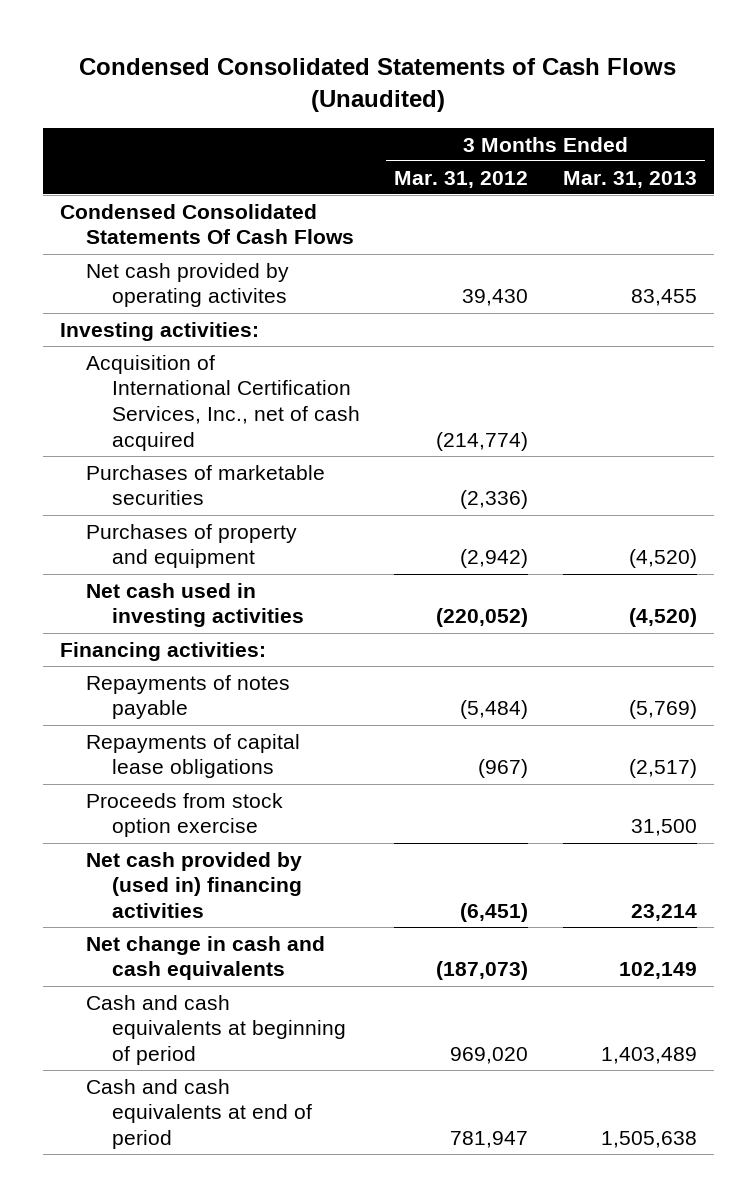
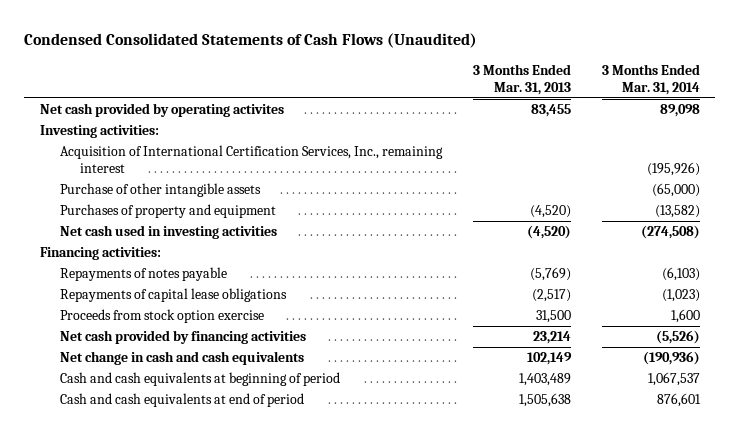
- | 3 Months Ended Mar. 31, 2012 | 3 Months Ended Mar. 31, 2013
+ | 3 Months Ended Mar. 31, 2013 | 3 Months Ended Mar. 31, 2014
- Condensed Consolidated Statements Of Cash Flows
- Acquisition of International Certification Services, Inc., net of cash acquired | (214,774) |
- Purchases of marketable securities | (2,336) |
+ Acquisition of International Certification Services, Inc., remaining interest | | (195,926)
+ Purchase of other intangible assets | | (65,000)
- Net cash provided by (used in) financing activities | (6,451) | 23,214
+ Net cash provided by financing activities | 23,214 | (5,526)

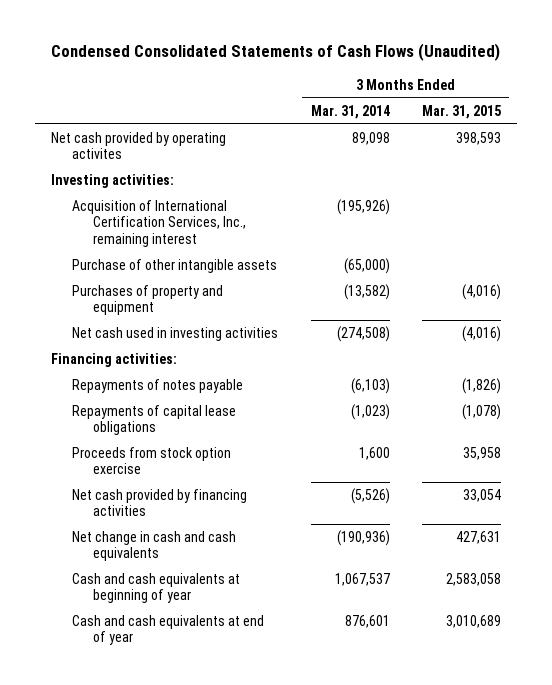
- | 3 Months Ended Mar. 31, 2013 | 3 Months Ended Mar. 31, 2014
+ | 3 Months Ended Mar. 31, 2014 | 3 Months Ended Mar. 31, 2015
- Cash and cash equivalents at beginning of period | 1,403,489 | 1,067,537
- Cash and cash equivalents at end of period | 1,505,638 | 876,601
+ Cash and cash equivalents at beginning of year | 1,067,537 | 2,583,058
+ Cash and cash equivalents at end of year | 876,601 | 3,010,689

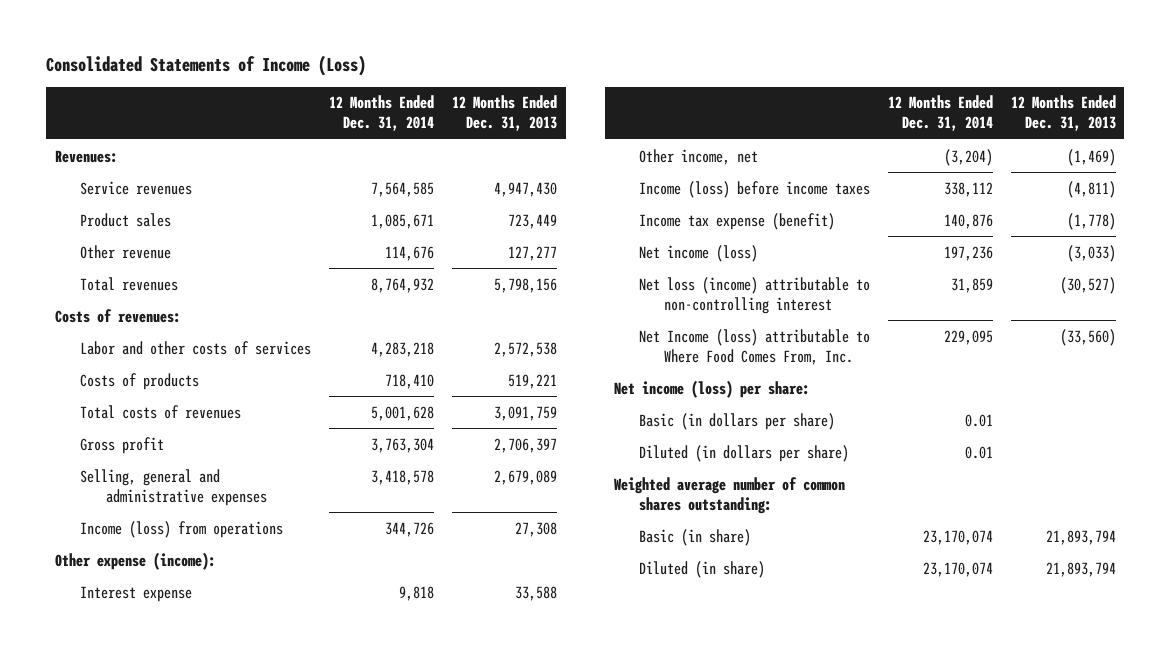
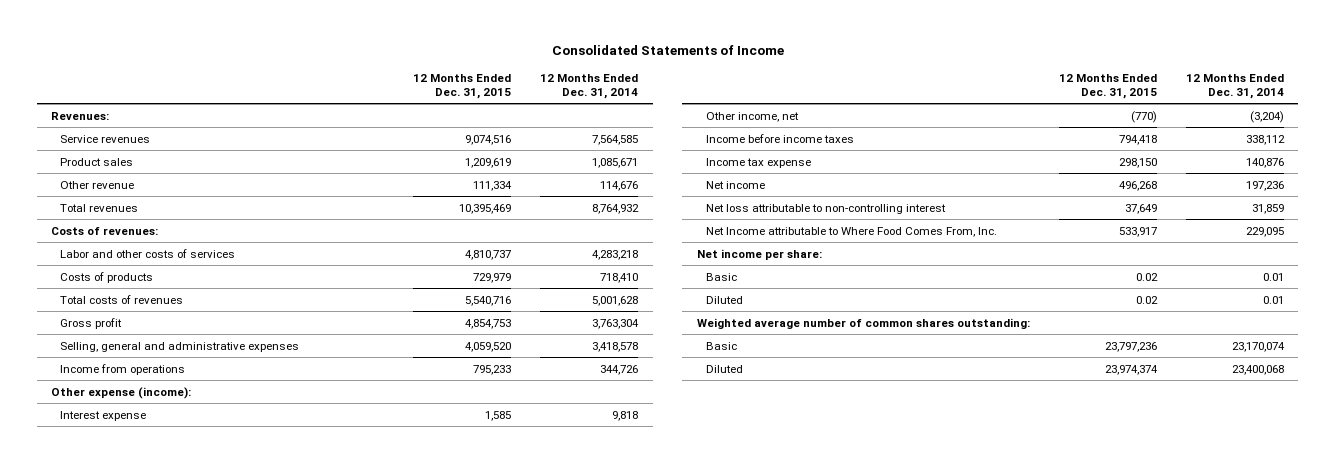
- Consolidated Statements of Income (Loss)
+ Consolidated Statements of Income
- | 12 Months Ended Dec. 31, 2014 | 12 Months Ended Dec. 31, 2013
+ | 12 Months Ended Dec. 31, 2015 | 12 Months Ended Dec. 31, 2014
- Income (loss) from operations | 344,726 | 27,308
+ Income from operations | 795,233 | 344,726
- Income (loss) before income taxes | 338,112 | (4,811)
- Income tax expense (benefit) | 140,876 | (1,778)
- Net income (loss) | 197,236 | (3,033)
- Net loss (income) attributable to non-controlling interest | 31,859 | (30,527)
- Net Income (loss) attributable to Where Food Comes From, Inc. | 229,095 | (33,560)
- Net income (loss) per share:
- Basic (in dollars per share) | 0.01 |
- Diluted (in dollars per share) | 0.01 |
+ Income before income taxes | 794,418 | 338,112
+ Income tax expense | 298,150 | 140,876
+ Net income | 496,268 | 197,236
+ Net loss attributable to non-controlling interest | 37,649 | 31,859
+ Net Income attributable to Where Food Comes From, Inc. | 533,917 | 229,095
+ Net income per share:
+ Basic | 0.02 | 0.01
+ Diluted | 0.02 | 0.01
- Basic (in share) | 23,170,074 | 21,893,794
- Diluted (in share) | 23,170,074 | 21,893,794
+ Basic | 23,797,236 | 23,170,074
+ Diluted | 23,974,374 | 23,400,068

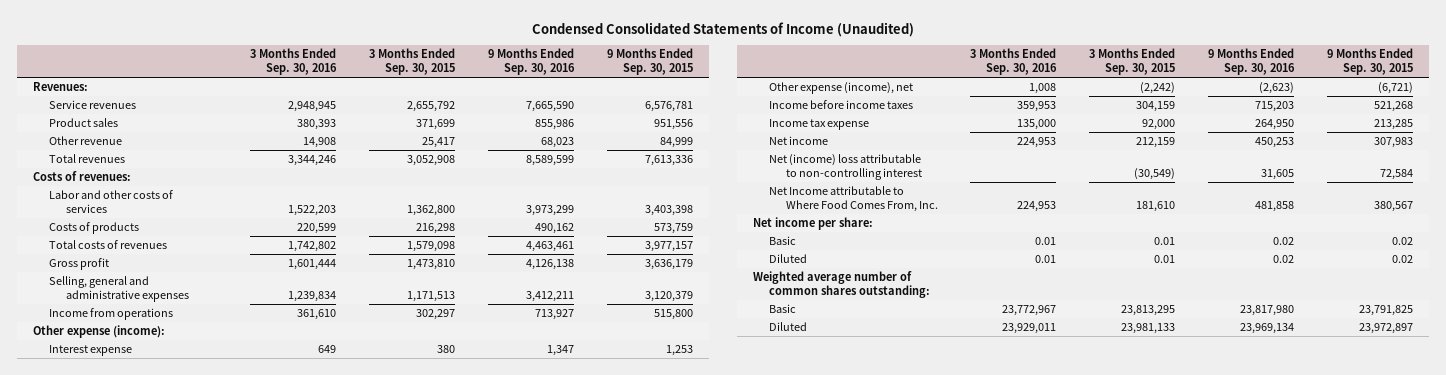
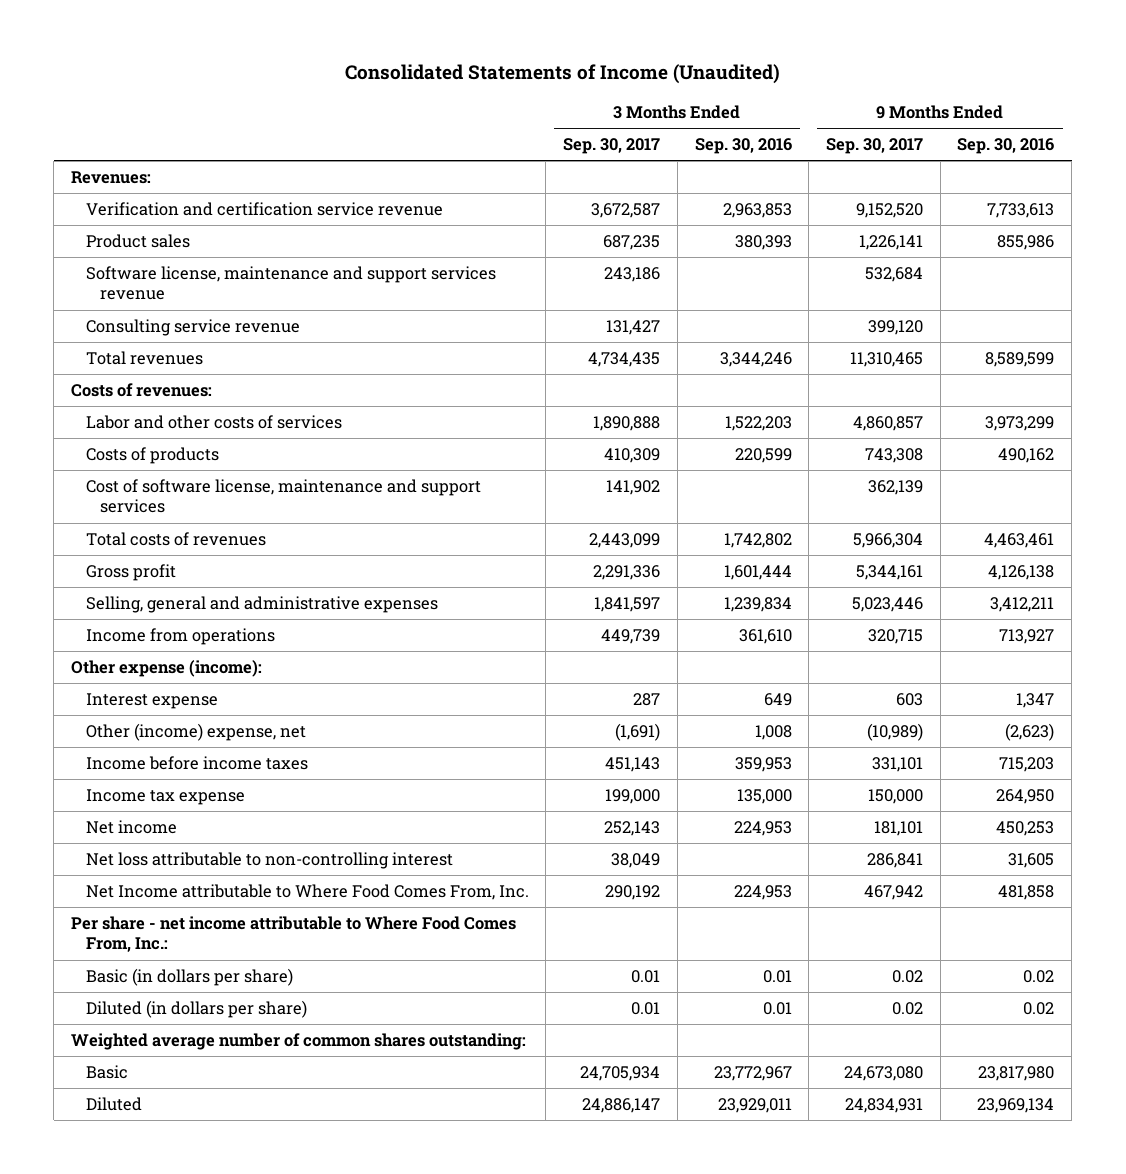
- Condensed Consolidated Statements of Income (Unaudited)
+ Consolidated Statements of Income (Unaudited)
- | 3 Months Ended Sep. 30, 2016 | 3 Months Ended Sep. 30, 2015 | 9 Months Ended Sep. 30, 2016 | 9 Months Ended Sep. 30, 2015
+ | 3 Months Ended Sep. 30, 2017 | 3 Months Ended Sep. 30, 2016 | 9 Months Ended Sep. 30, 2017 | 9 Months Ended Sep. 30, 2016
- Service revenues | 2,948,945 | 2,655,792 | 7,665,590 | 6,576,781
+ Verification and certification service revenue | 3,672,587 | 2,963,853 | 9,152,520 | 7,733,613
- Other revenue | 14,908 | 25,417 | 68,023 | 84,999
+ Software license, maintenance and support services revenue | 243,186 | | 532,684 |
+ Consulting service revenue | 131,427 | | 399,120 |
+ Cost of software license, maintenance and support services | 141,902 | | 362,139 |
- Other expense (income), net | 1,008 | (2,242) | (2,623) | (6,721)
+ Other (income) expense, net | (1,691) | 1,008 | (10,989) | (2,623)
- Net (income) loss attributable to non-controlling interest | | (30,549) | 31,605 | 72,584
+ Net loss attributable to non-controlling interest | 38,049 | | 286,841 | 31,605
- Net income per share:
- Basic | 0.01 | 0.01 | 0.02 | 0.02
- Diluted | 0.01 | 0.01 | 0.02 | 0.02
+ Per share - net income attributable to Where Food Comes From, Inc.:
+ Basic (in dollars per share) | 0.01 | 0.01 | 0.02 | 0.02
+ Diluted (in dollars per share) | 0.01 | 0.01 | 0.02 | 0.02

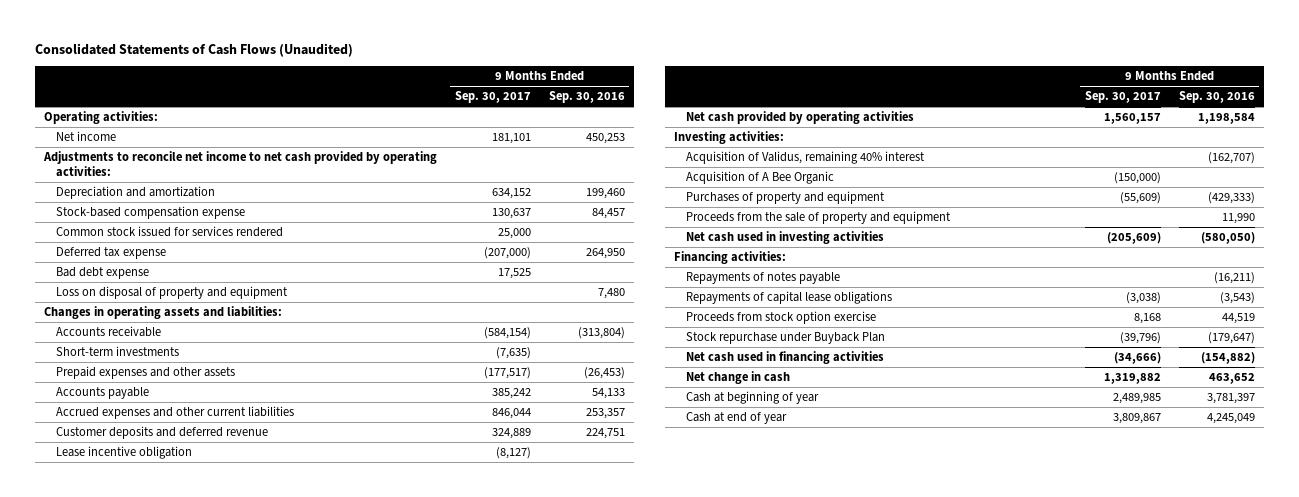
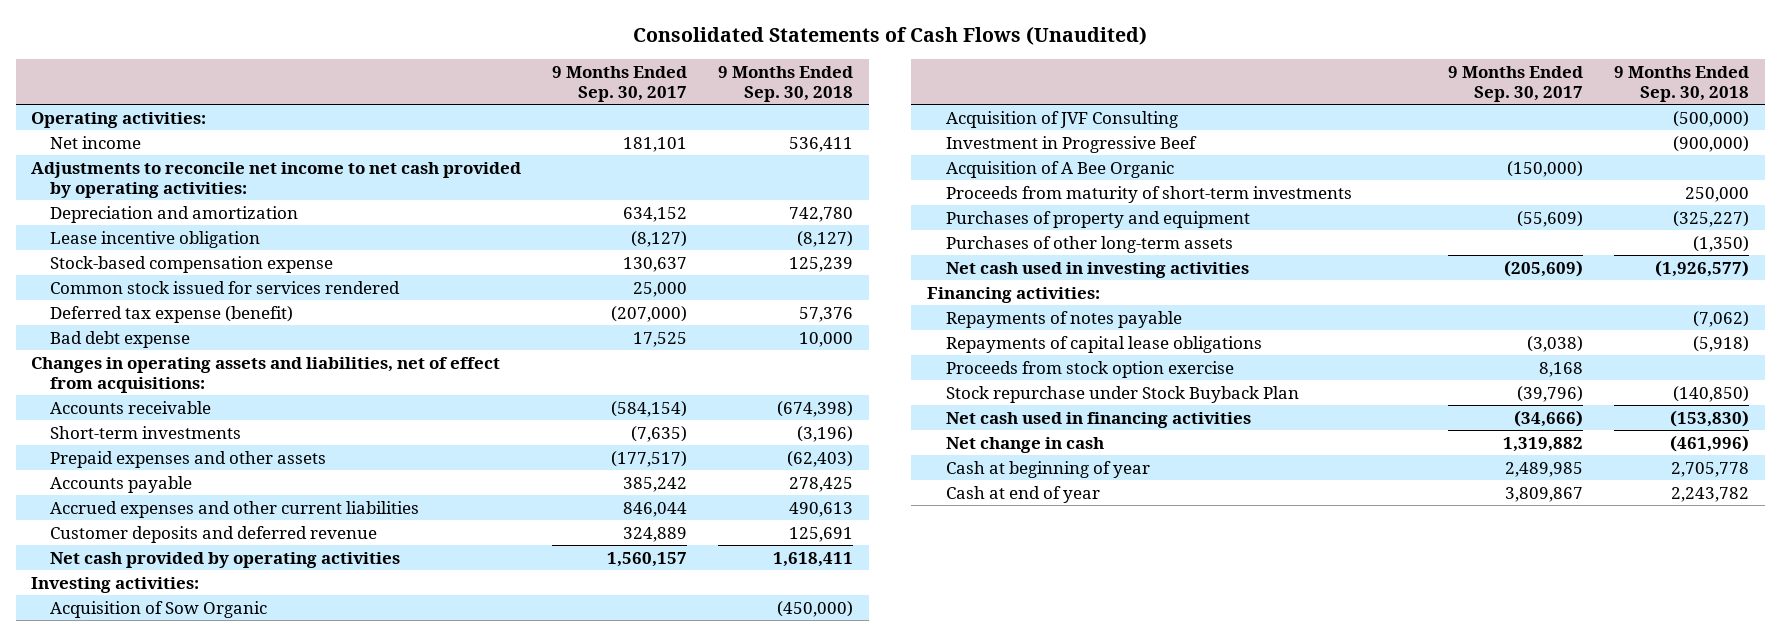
- | 9 Months Ended Sep. 30, 2017 | 9 Months Ended Sep. 30, 2016
+ | 9 Months Ended Sep. 30, 2017 | 9 Months Ended Sep. 30, 2018
moved up: Lease incentive obligation | (8,127) | (8,127)
- Deferred tax expense | (207,000) | 264,950
+ Deferred tax expense (benefit) | (207,000) | 57,376
- Loss on disposal of property and equipment | | 7,480
- Changes in operating assets and liabilities:
+ Changes in operating assets and liabilities, net of effect from acquisitions:
- Acquisition of Validus, remaining 40% interest | | (162,707)
+ Acquisition of Sow Organic | | (450,000)
+ Acquisition of JVF Consulting | | (500,000)
+ Investment in Progressive Beef | | (900,000)
+ Proceeds from maturity of short-term investments | | 250,000
- Proceeds from the sale of property and equipment | | 11,990
+ Purchases of other long-term assets | | (1,350)
- Stock repurchase under Buyback Plan | (39,796) | (179,647)
+ Stock repurchase under Stock Buyback Plan | (39,796) | (140,850)

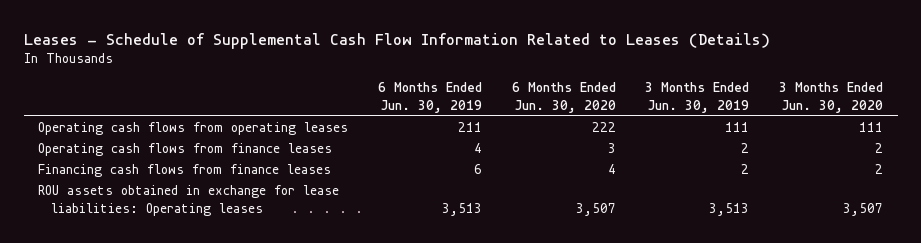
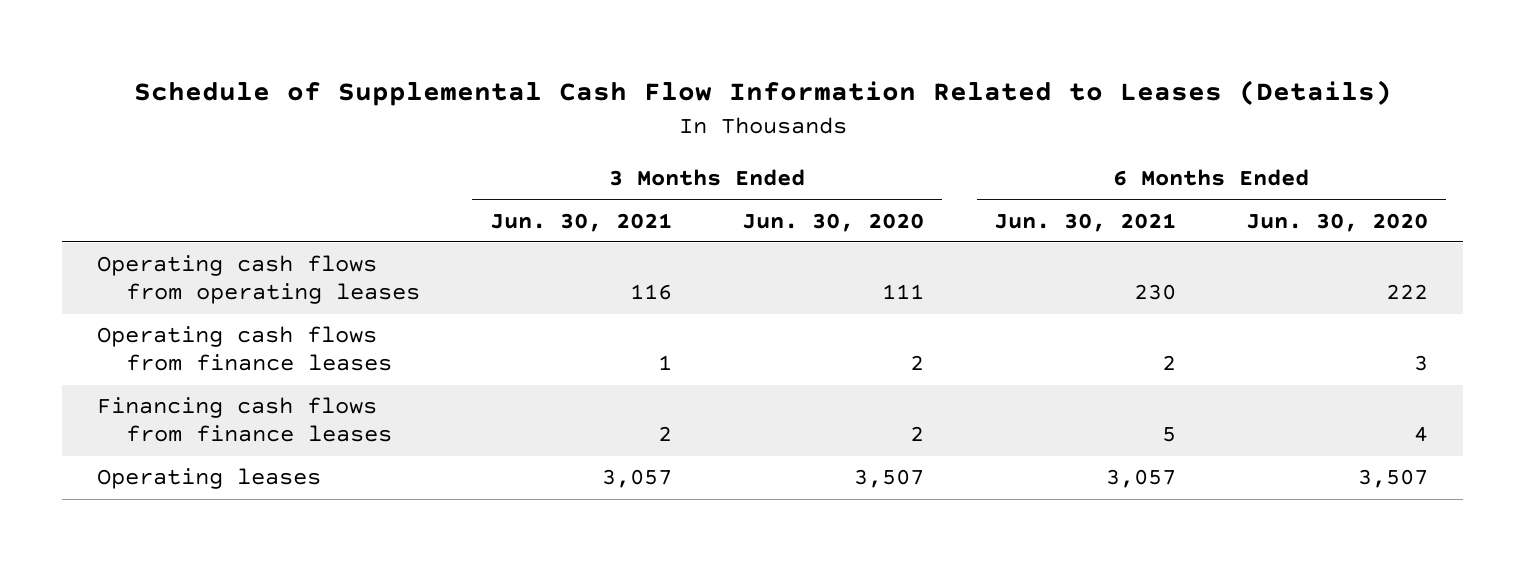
- Leases - Schedule of Supplemental Cash Flow Information Related to Leases (Details)
+ Schedule of Supplemental Cash Flow Information Related to Leases (Details)
- | 6 Months Ended Jun. 30, 2019 | 6 Months Ended Jun. 30, 2020 | 3 Months Ended Jun. 30, 2019 | 3 Months Ended Jun. 30, 2020
+ | 3 Months Ended Jun. 30, 2021 | 3 Months Ended Jun. 30, 2020 | 6 Months Ended Jun. 30, 2021 | 6 Months Ended Jun. 30, 2020
- ROU assets obtained in exchange for lease liabilities: Operating leases | 3,513 | 3,507 | 3,513 | 3,507
+ Operating leases | 3,057 | 3,507 | 3,057 | 3,507

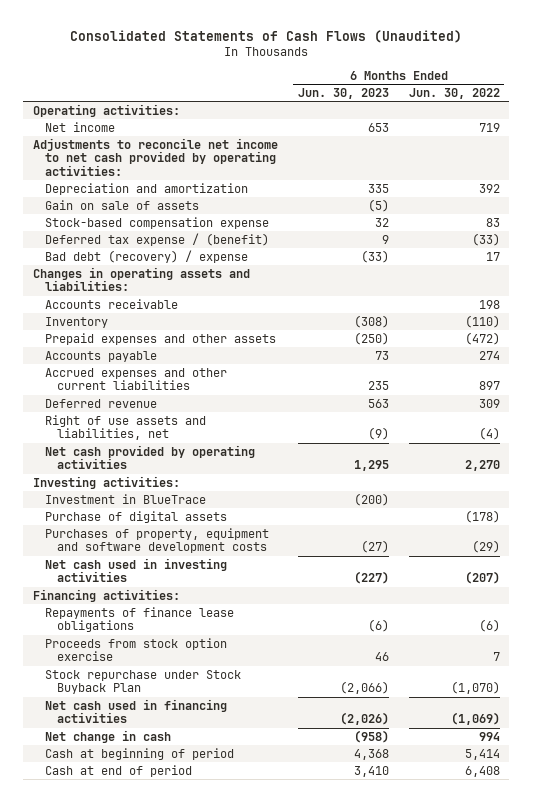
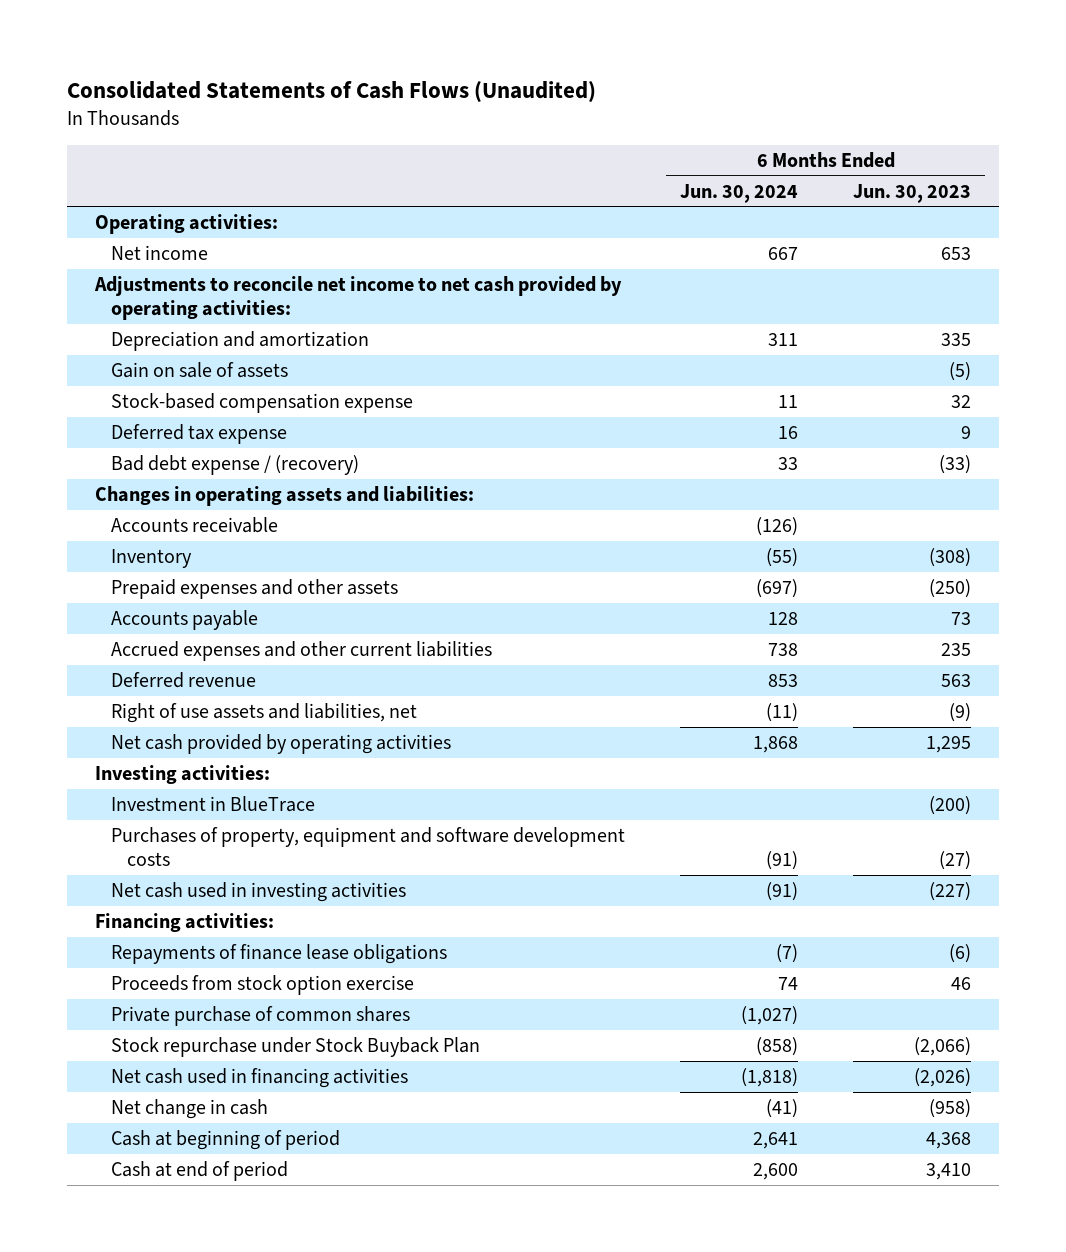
- | 6 Months Ended Jun. 30, 2023 | 6 Months Ended Jun. 30, 2022
+ | 6 Months Ended Jun. 30, 2024 | 6 Months Ended Jun. 30, 2023
- Deferred tax expense / (benefit) | 9 | (33)
- Bad debt (recovery) / expense | (33) | 17
+ Deferred tax expense | 16 | 9
+ Bad debt expense / (recovery) | 33 | (33)
- Purchase of digital assets | | (178)
+ Private purchase of common shares | (1,027) |

